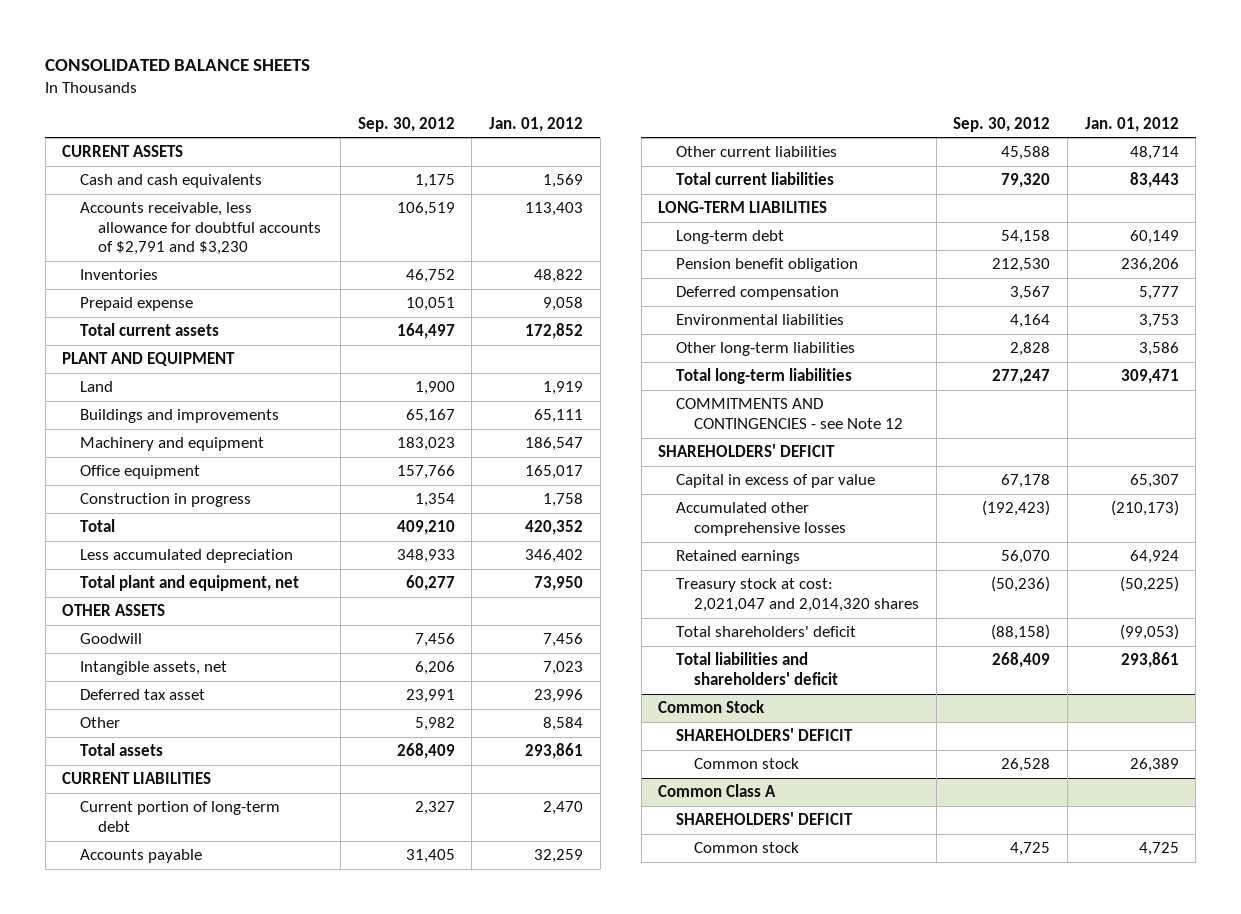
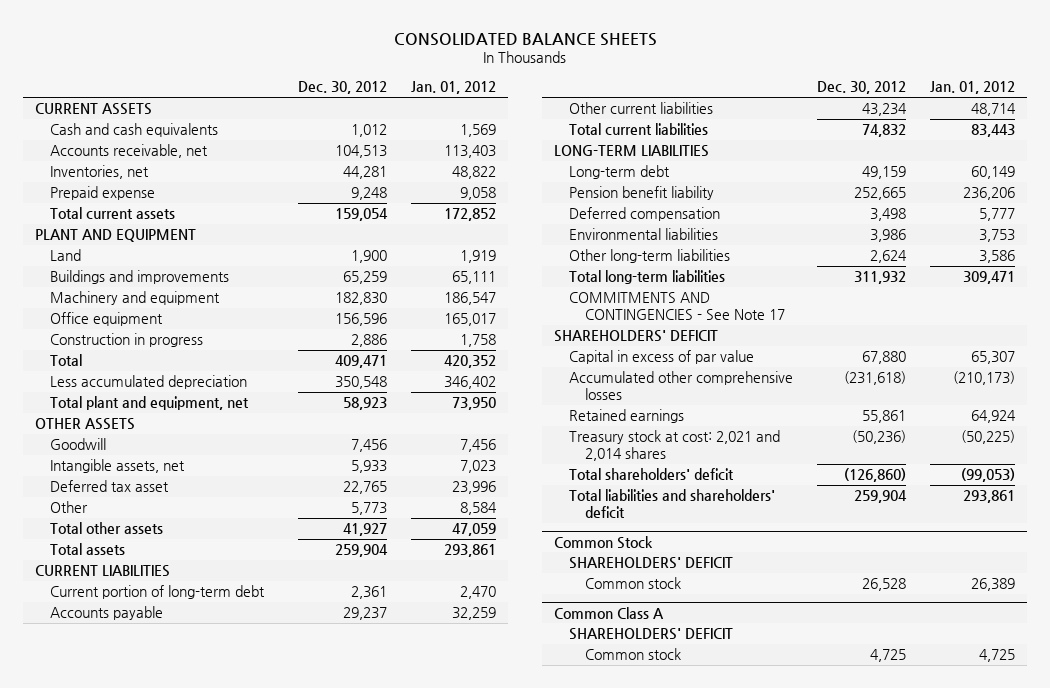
- | Sep. 30, 2012 | Jan. 01, 2012
+ | Dec. 30, 2012 | Jan. 01, 2012
- Accounts receivable, less allowance for doubtful accounts of $2,791 and $3,230 | 106,519 | 113,403
- Inventories | 46,752 | 48,822
+ Accounts receivable, net | 104,513 | 113,403
+ Inventories, net | 44,281 | 48,822
+ Total other assets | 41,927 | 47,059
- Pension benefit obligation | 212,530 | 236,206
+ Pension benefit liability | 252,665 | 236,206
- COMMITMENTS AND CONTINGENCIES - see Note 12
+ COMMITMENTS AND CONTINGENCIES - See Note 17
- Treasury stock at cost: 2,021,047 and 2,014,320 shares | (50,236) | (50,225)
+ Treasury stock at cost: 2,021 and 2,014 shares | (50,236) | (50,225)

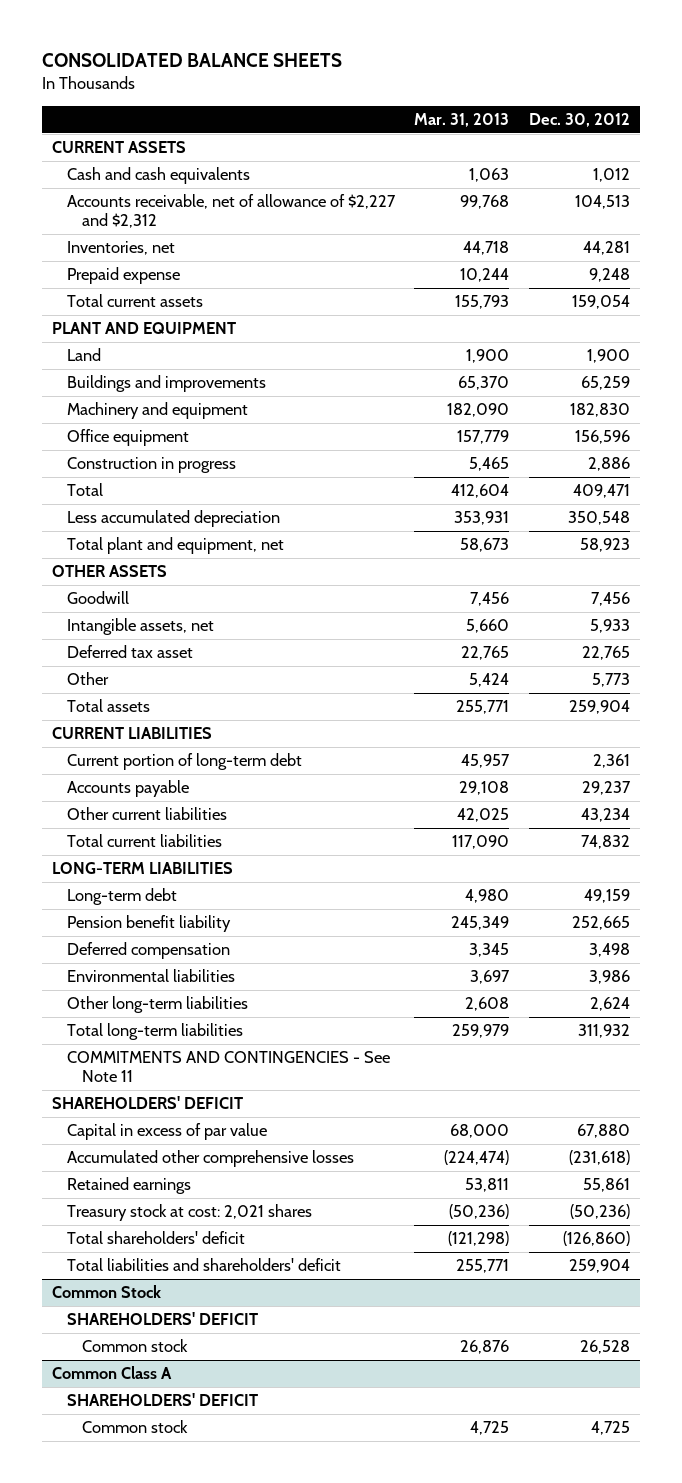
- | Dec. 30, 2012 | Jan. 01, 2012
+ | Mar. 31, 2013 | Dec. 30, 2012
- Accounts receivable, net | 104,513 | 113,403
+ Accounts receivable, net of allowance of $2,227 and $2,312 | 99,768 | 104,513
- Total other assets | 41,927 | 47,059
- COMMITMENTS AND CONTINGENCIES - See Note 17
+ COMMITMENTS AND CONTINGENCIES - See Note 11
- Treasury stock at cost: 2,021 and 2,014 shares | (50,236) | (50,225)
+ Treasury stock at cost: 2,021 shares | (50,236) | (50,236)

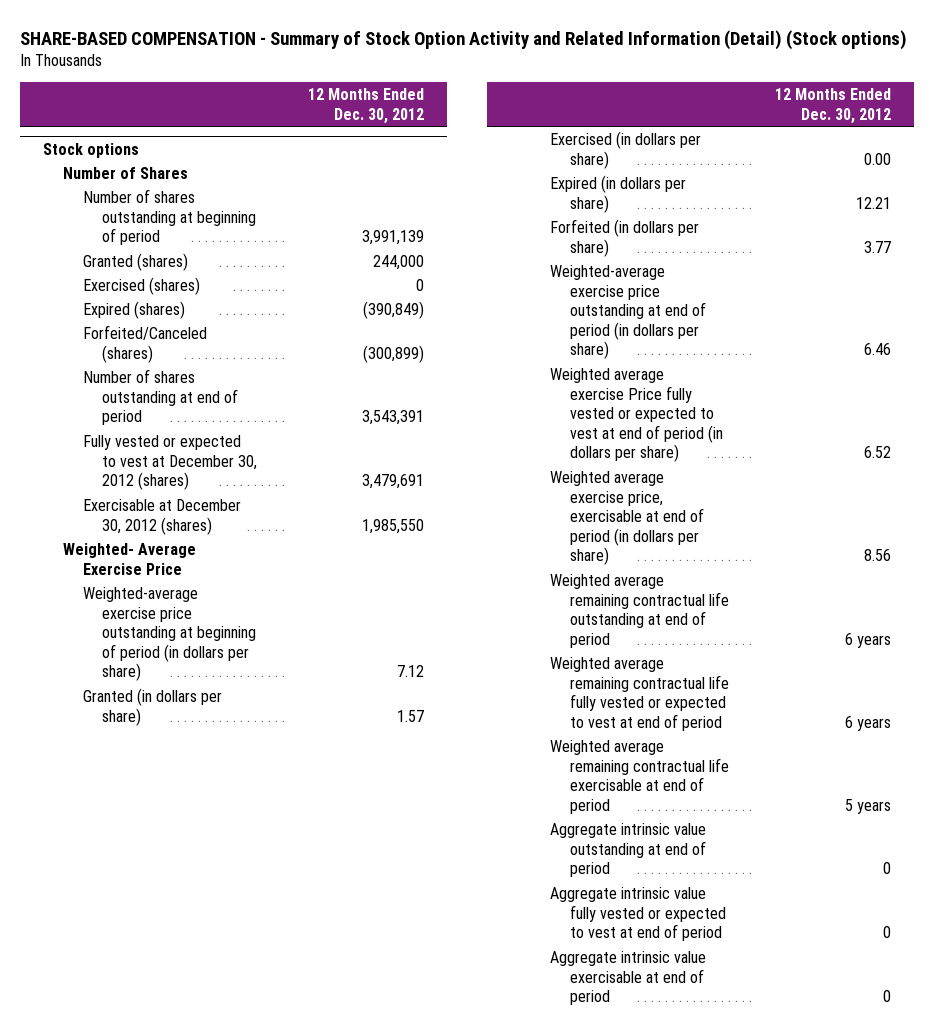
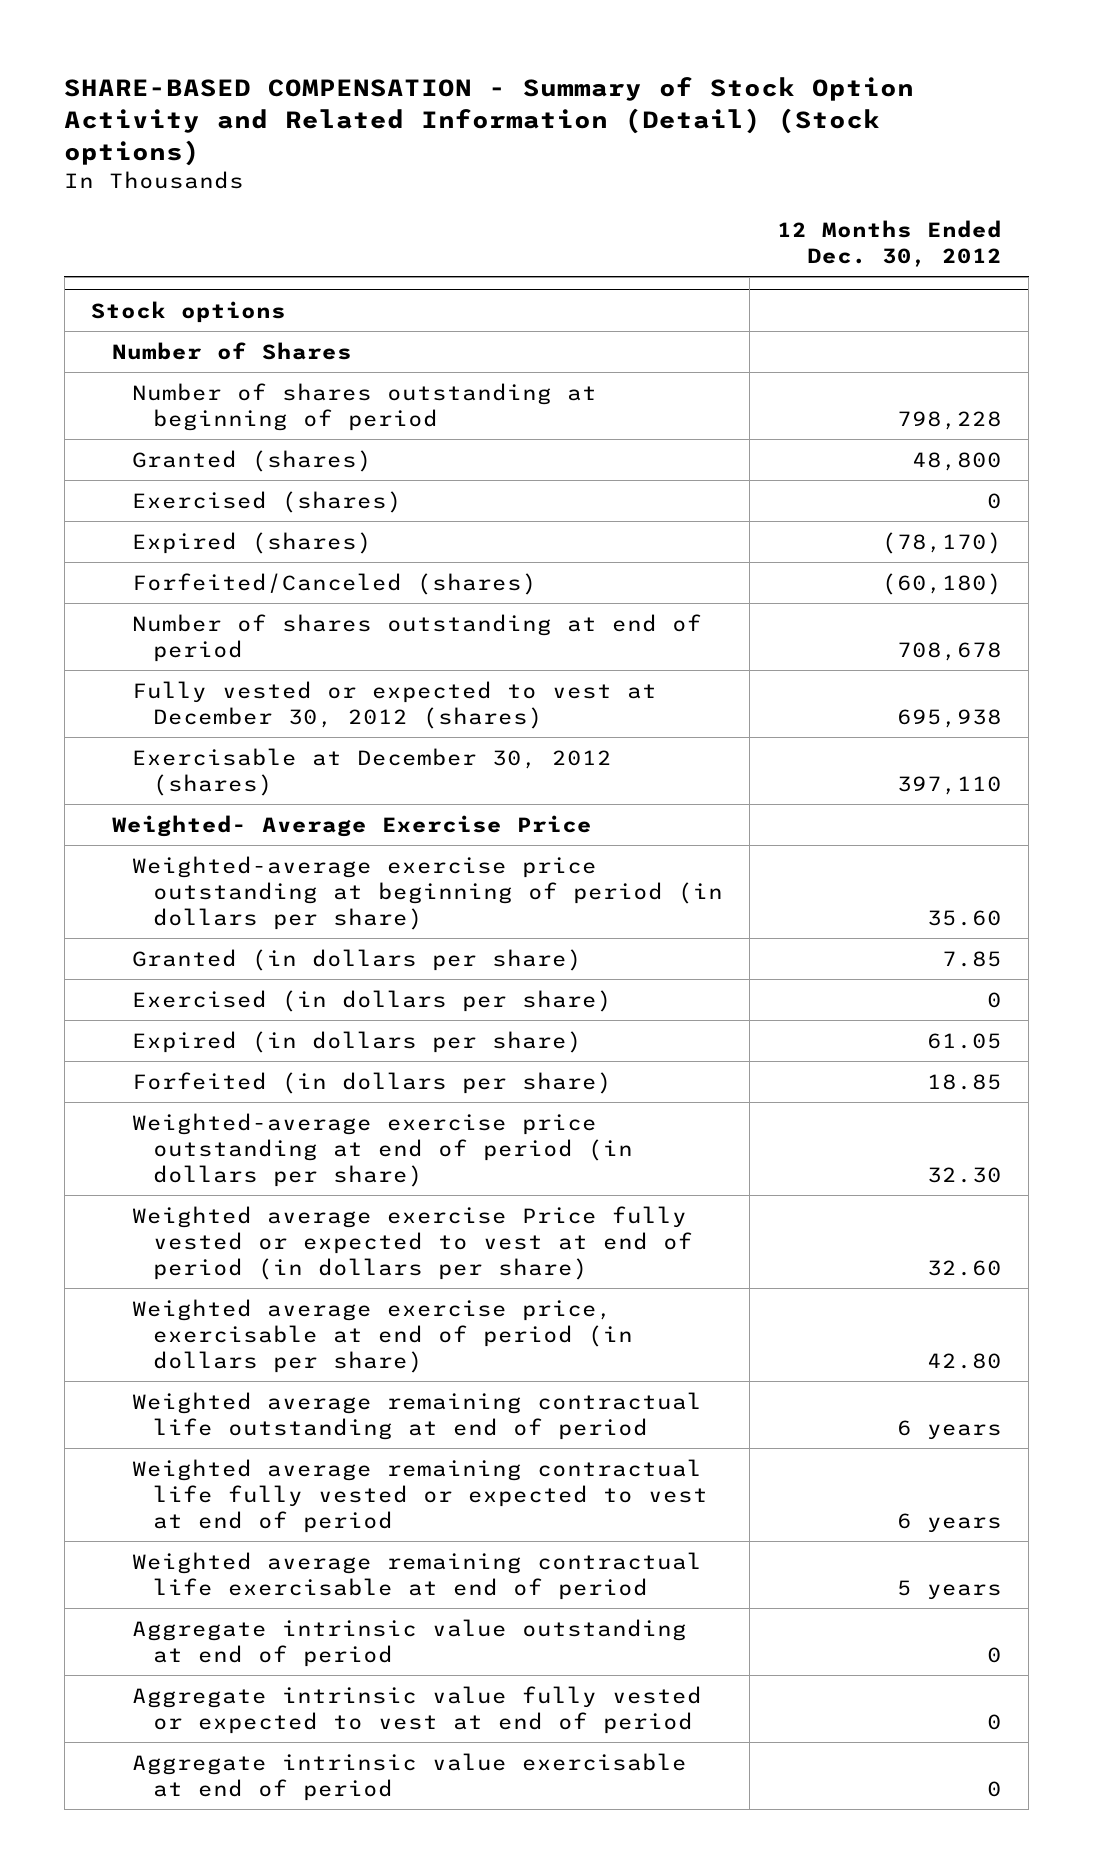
@ Stock options
- Number of shares outstanding at beginning of period | 3,991,139
- Granted (shares) | 244,000
+ Number of shares outstanding at beginning of period | 798,228
+ Granted (shares) | 48,800
- Expired (shares) | (390,849)
- Forfeited/Canceled (shares) | (300,899)
- Number of shares outstanding at end of period | 3,543,391
- Fully vested or expected to vest at December 30, 2012 (shares) | 3,479,691
- Exercisable at December 30, 2012 (shares) | 1,985,550
+ Expired (shares) | (78,170)
+ Forfeited/Canceled (shares) | (60,180)
+ Number of shares outstanding at end of period | 708,678
+ Fully vested or expected to vest at December 30, 2012 (shares) | 695,938
+ Exercisable at December 30, 2012 (shares) | 397,110
- Weighted-average exercise price outstanding at beginning of period (in dollars per share) | 7.12
- Granted (in dollars per share) | 1.57
- Exercised (in dollars per share) | 0.00
- Expired (in dollars per share) | 12.21
- Forfeited (in dollars per share) | 3.77
- Weighted-average exercise price outstanding at end of period (in dollars per share) | 6.46
- Weighted average exercise Price fully vested or expected to vest at end of period (in dollars per share) | 6.52
- Weighted average exercise price, exercisable at end of period (in dollars per share) | 8.56
+ Weighted-average exercise price outstanding at beginning of period (in dollars per share) | 35.60
+ Granted (in dollars per share) | 7.85
+ Exercised (in dollars per share) | 0
+ Expired (in dollars per share) | 61.05
+ Forfeited (in dollars per share) | 18.85
+ Weighted-average exercise price outstanding at end of period (in dollars per share) | 32.30
+ Weighted average exercise Price fully vested or expected to vest at end of period (in dollars per share) | 32.60
+ Weighted average exercise price, exercisable at end of period (in dollars per share) | 42.80

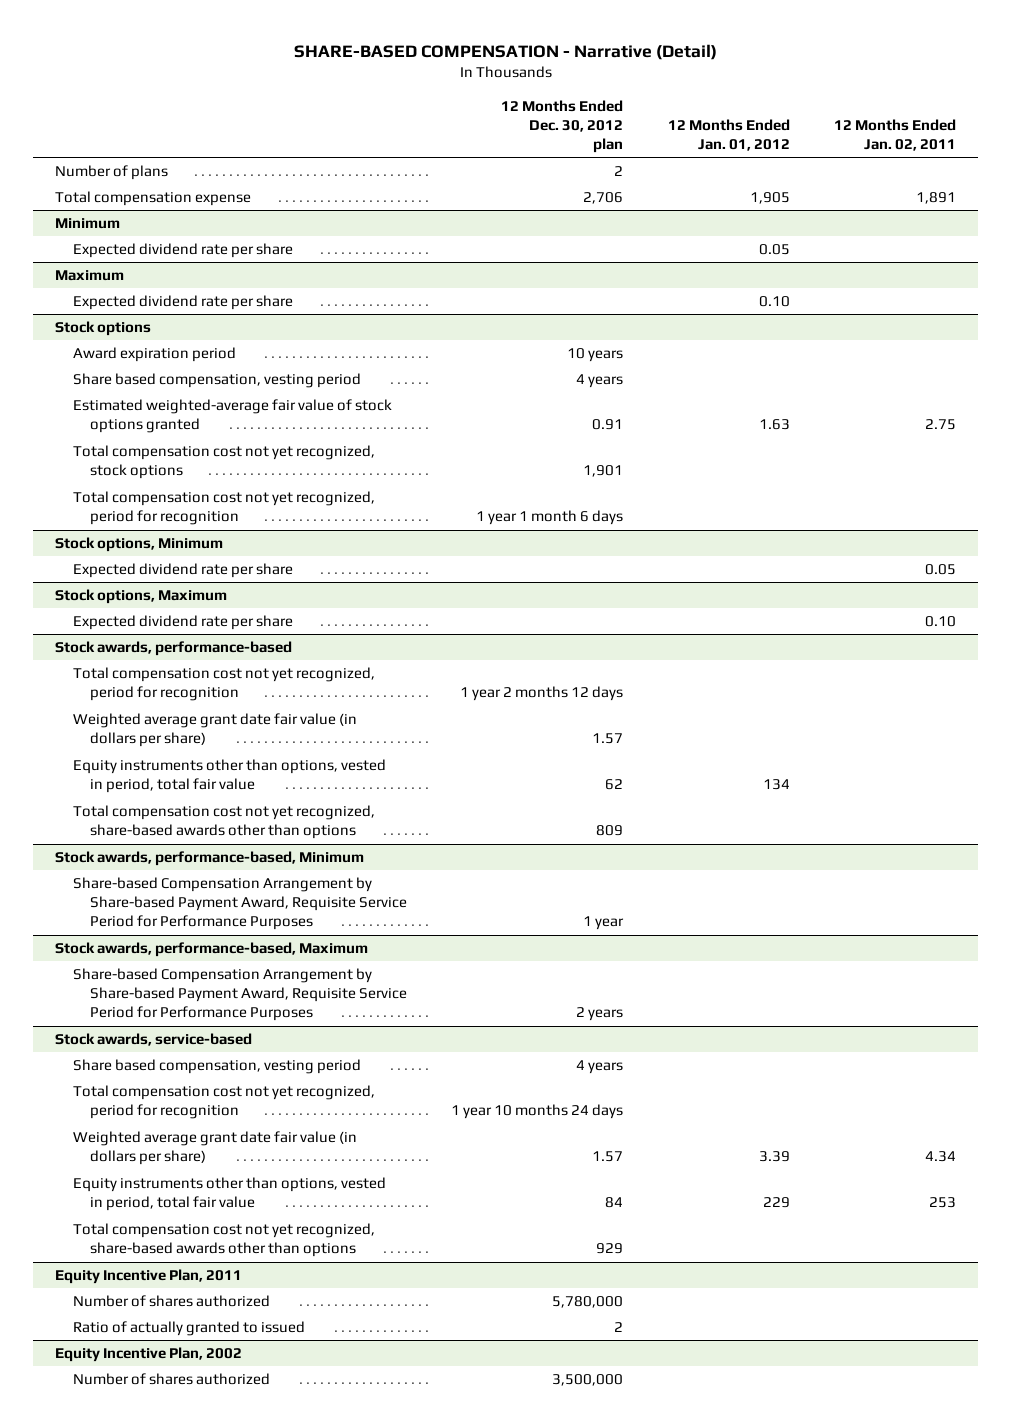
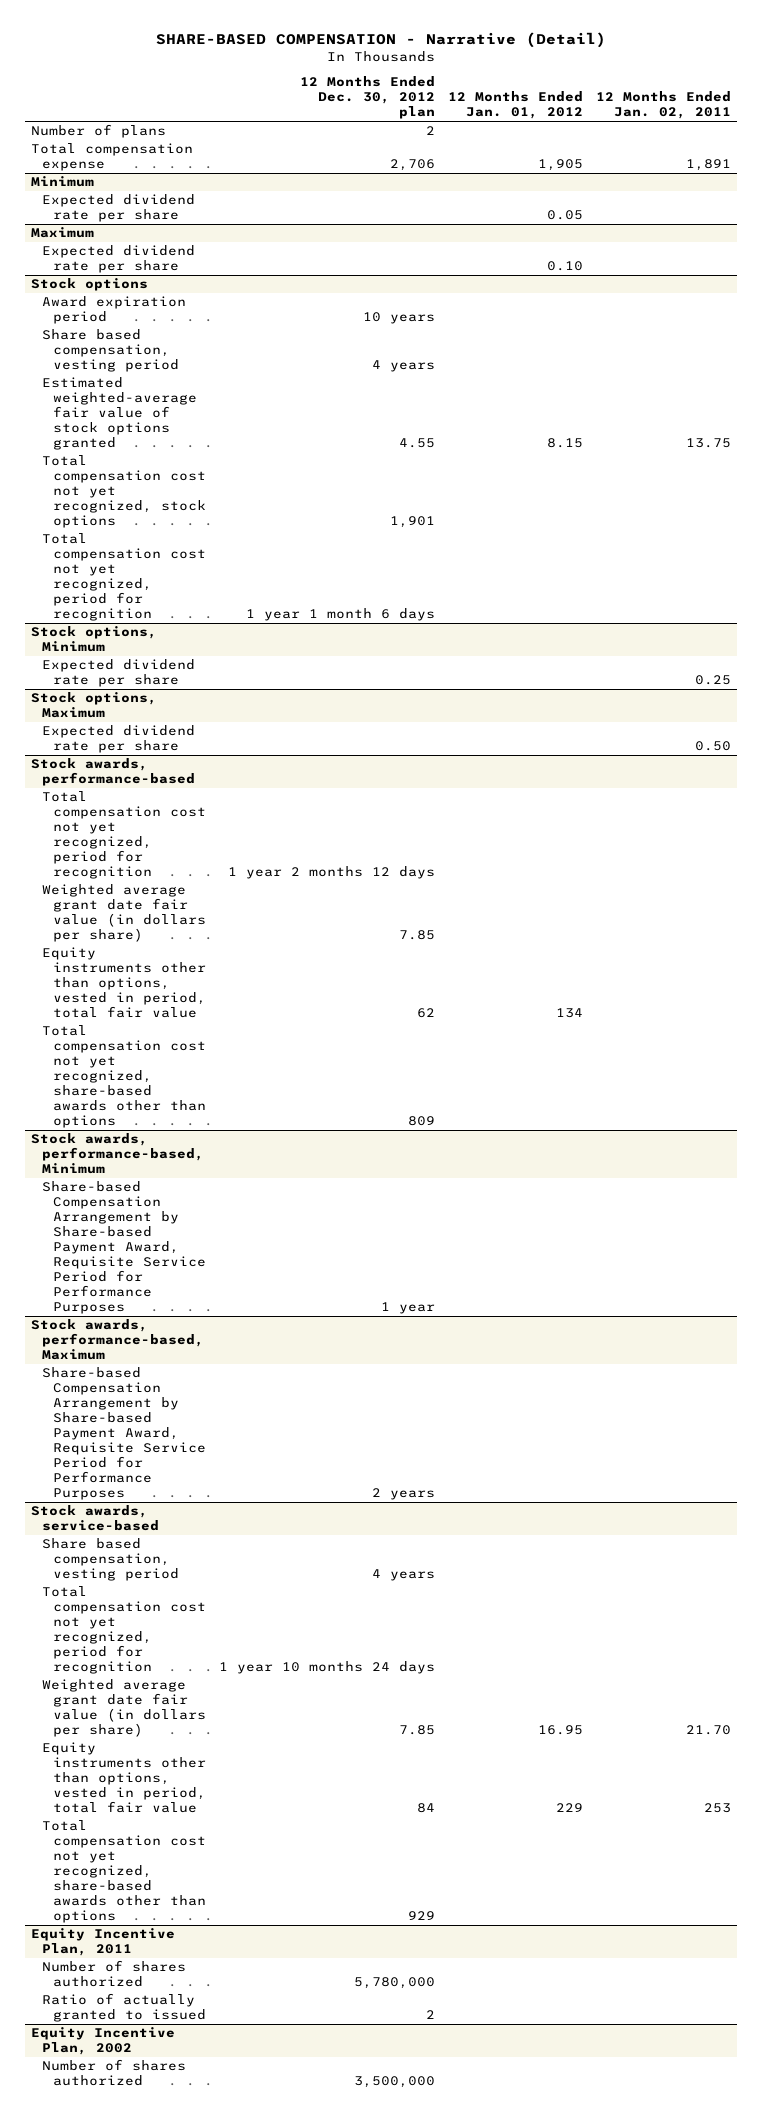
@ Stock options
- Estimated weighted-average fair value of stock options granted | 0.91 | 1.63 | 2.75
+ Estimated weighted-average fair value of stock options granted | 4.55 | 8.15 | 13.75
@ Stock options, Minimum
- Expected dividend rate per share | | | 0.05
+ Expected dividend rate per share | | | 0.25
@ Stock options, Maximum
- Expected dividend rate per share | | | 0.10
+ Expected dividend rate per share | | | 0.50
@ Stock awards, performance-based
- Weighted average grant date fair value (in dollars per share) | 1.57 | |
+ Weighted average grant date fair value (in dollars per share) | 7.85 | |
@ Stock awards, service-based
- Weighted average grant date fair value (in dollars per share) | 1.57 | 3.39 | 4.34
+ Weighted average grant date fair value (in dollars per share) | 7.85 | 16.95 | 21.70

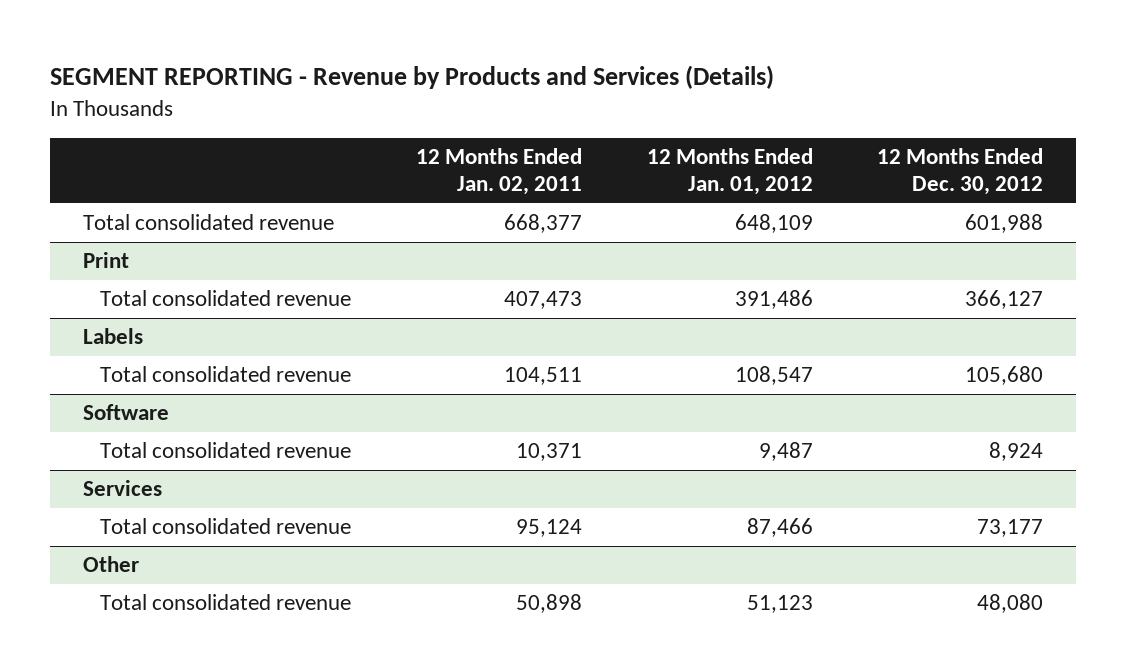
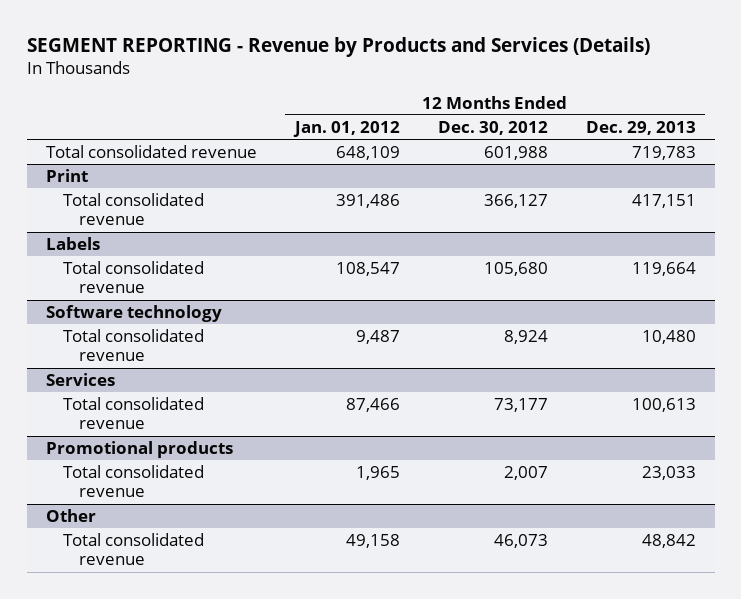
- | 12 Months Ended Jan. 02, 2011 | 12 Months Ended Jan. 01, 2012 | 12 Months Ended Dec. 30, 2012
+ | 12 Months Ended Jan. 01, 2012 | 12 Months Ended Dec. 30, 2012 | 12 Months Ended Dec. 29, 2013
- Software
+ Software technology
+ Promotional products
+ Total consolidated revenue | 1,965 | 2,007 | 23,033
@ Other
- Total consolidated revenue | 50,898 | 51,123 | 48,080
+ Total consolidated revenue | 49,158 | 46,073 | 48,842

